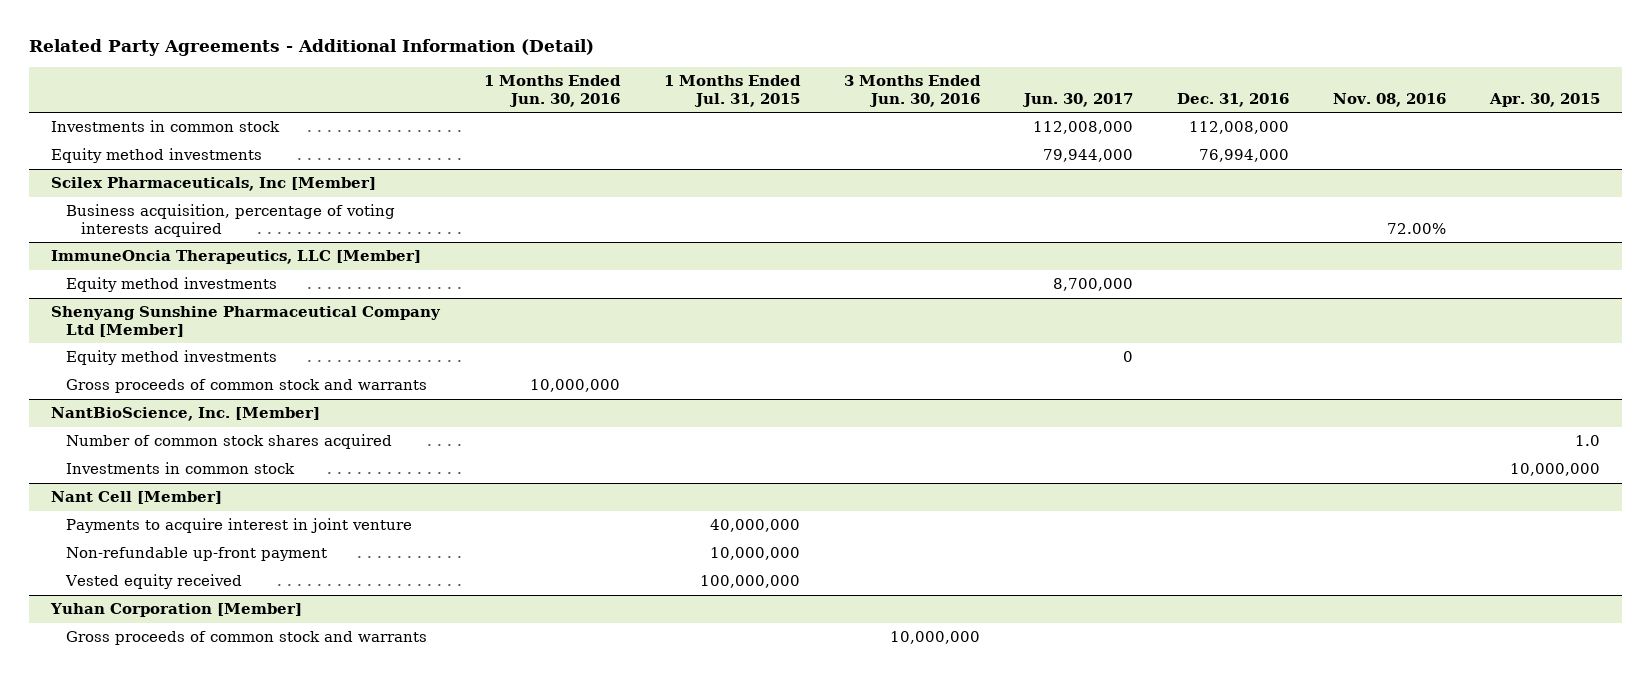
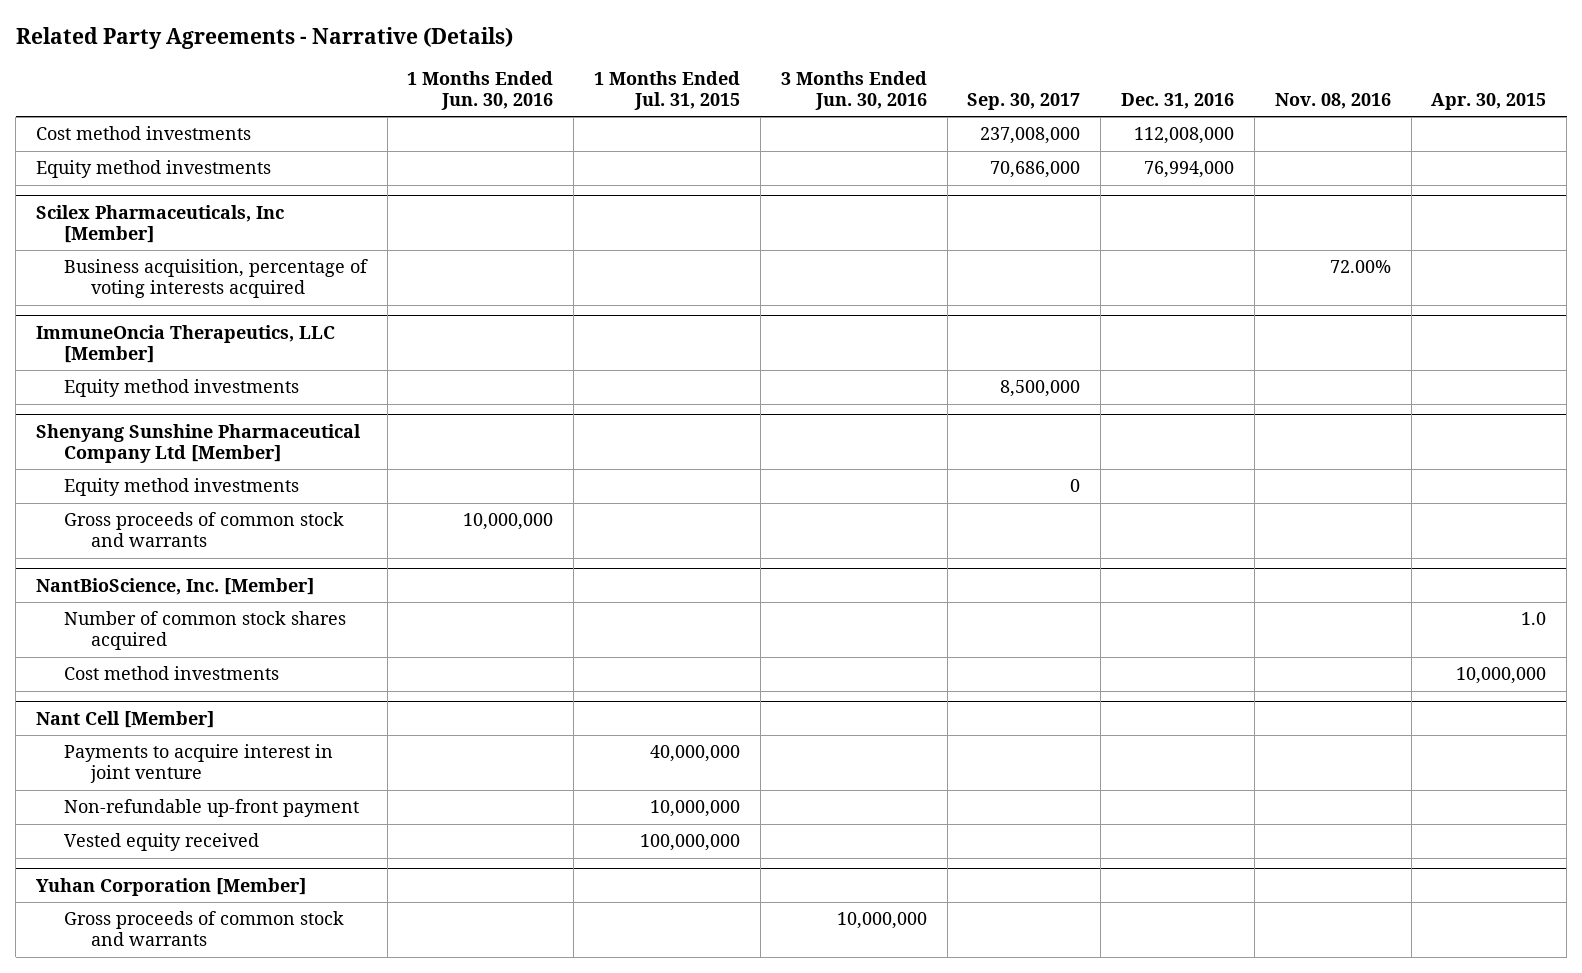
- Related Party Agreements - Additional Information (Detail)
+ Related Party Agreements - Narrative (Details)
- | 1 Months Ended Jun. 30, 2016 | 1 Months Ended Jul. 31, 2015 | 3 Months Ended Jun. 30, 2016 | Jun. 30, 2017 | Dec. 31, 2016 | Nov. 08, 2016 | Apr. 30, 2015
+ | 1 Months Ended Jun. 30, 2016 | 1 Months Ended Jul. 31, 2015 | 3 Months Ended Jun. 30, 2016 | Sep. 30, 2017 | Dec. 31, 2016 | Nov. 08, 2016 | Apr. 30, 2015
- Investments in common stock | | | | 112,008,000 | 112,008,000 | |
+ Cost method investments | | | | 237,008,000 | 112,008,000 | |
@ NantBioScience, Inc. [Member]
- Investments in common stock | | | | | | | 10,000,000
+ Cost method investments | | | | | | | 10,000,000

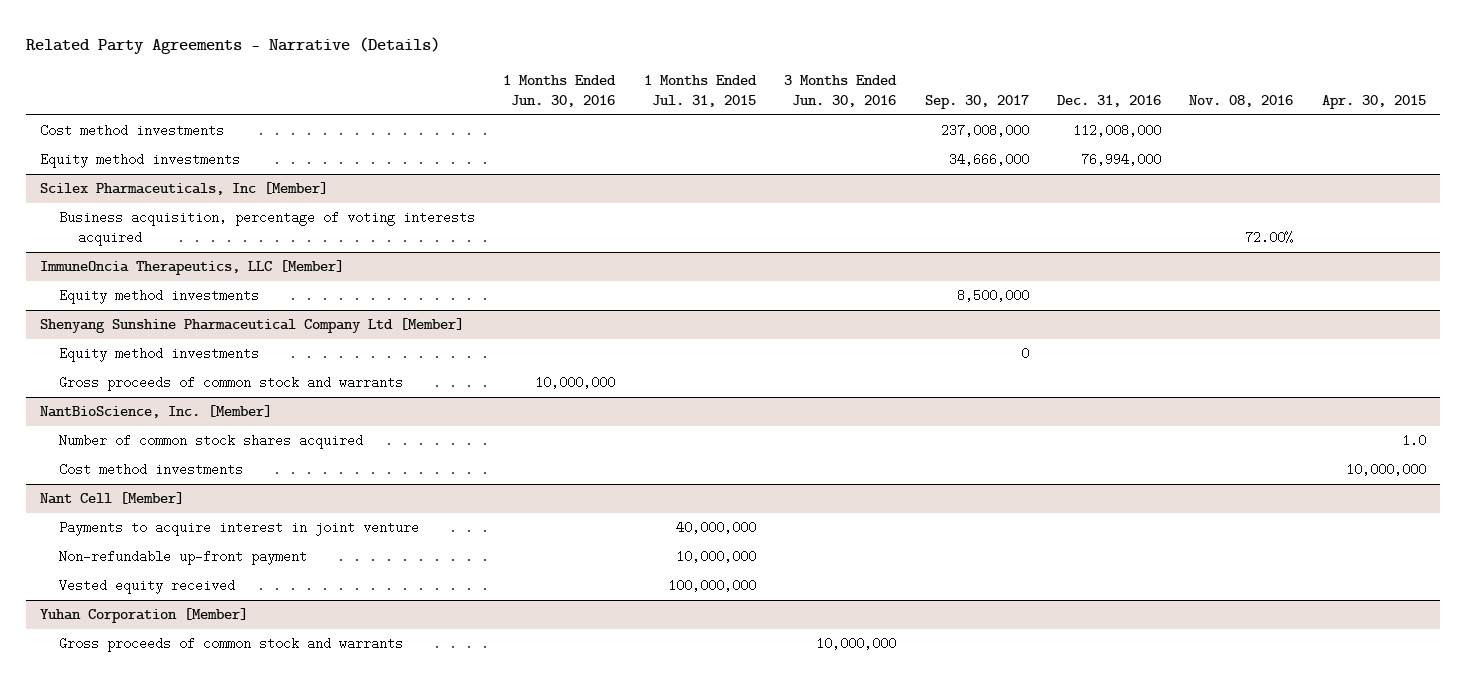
- Equity method investments | | | | 70,686,000 | 76,994,000 | |
+ Equity method investments | | | | 34,666,000 | 76,994,000 | |

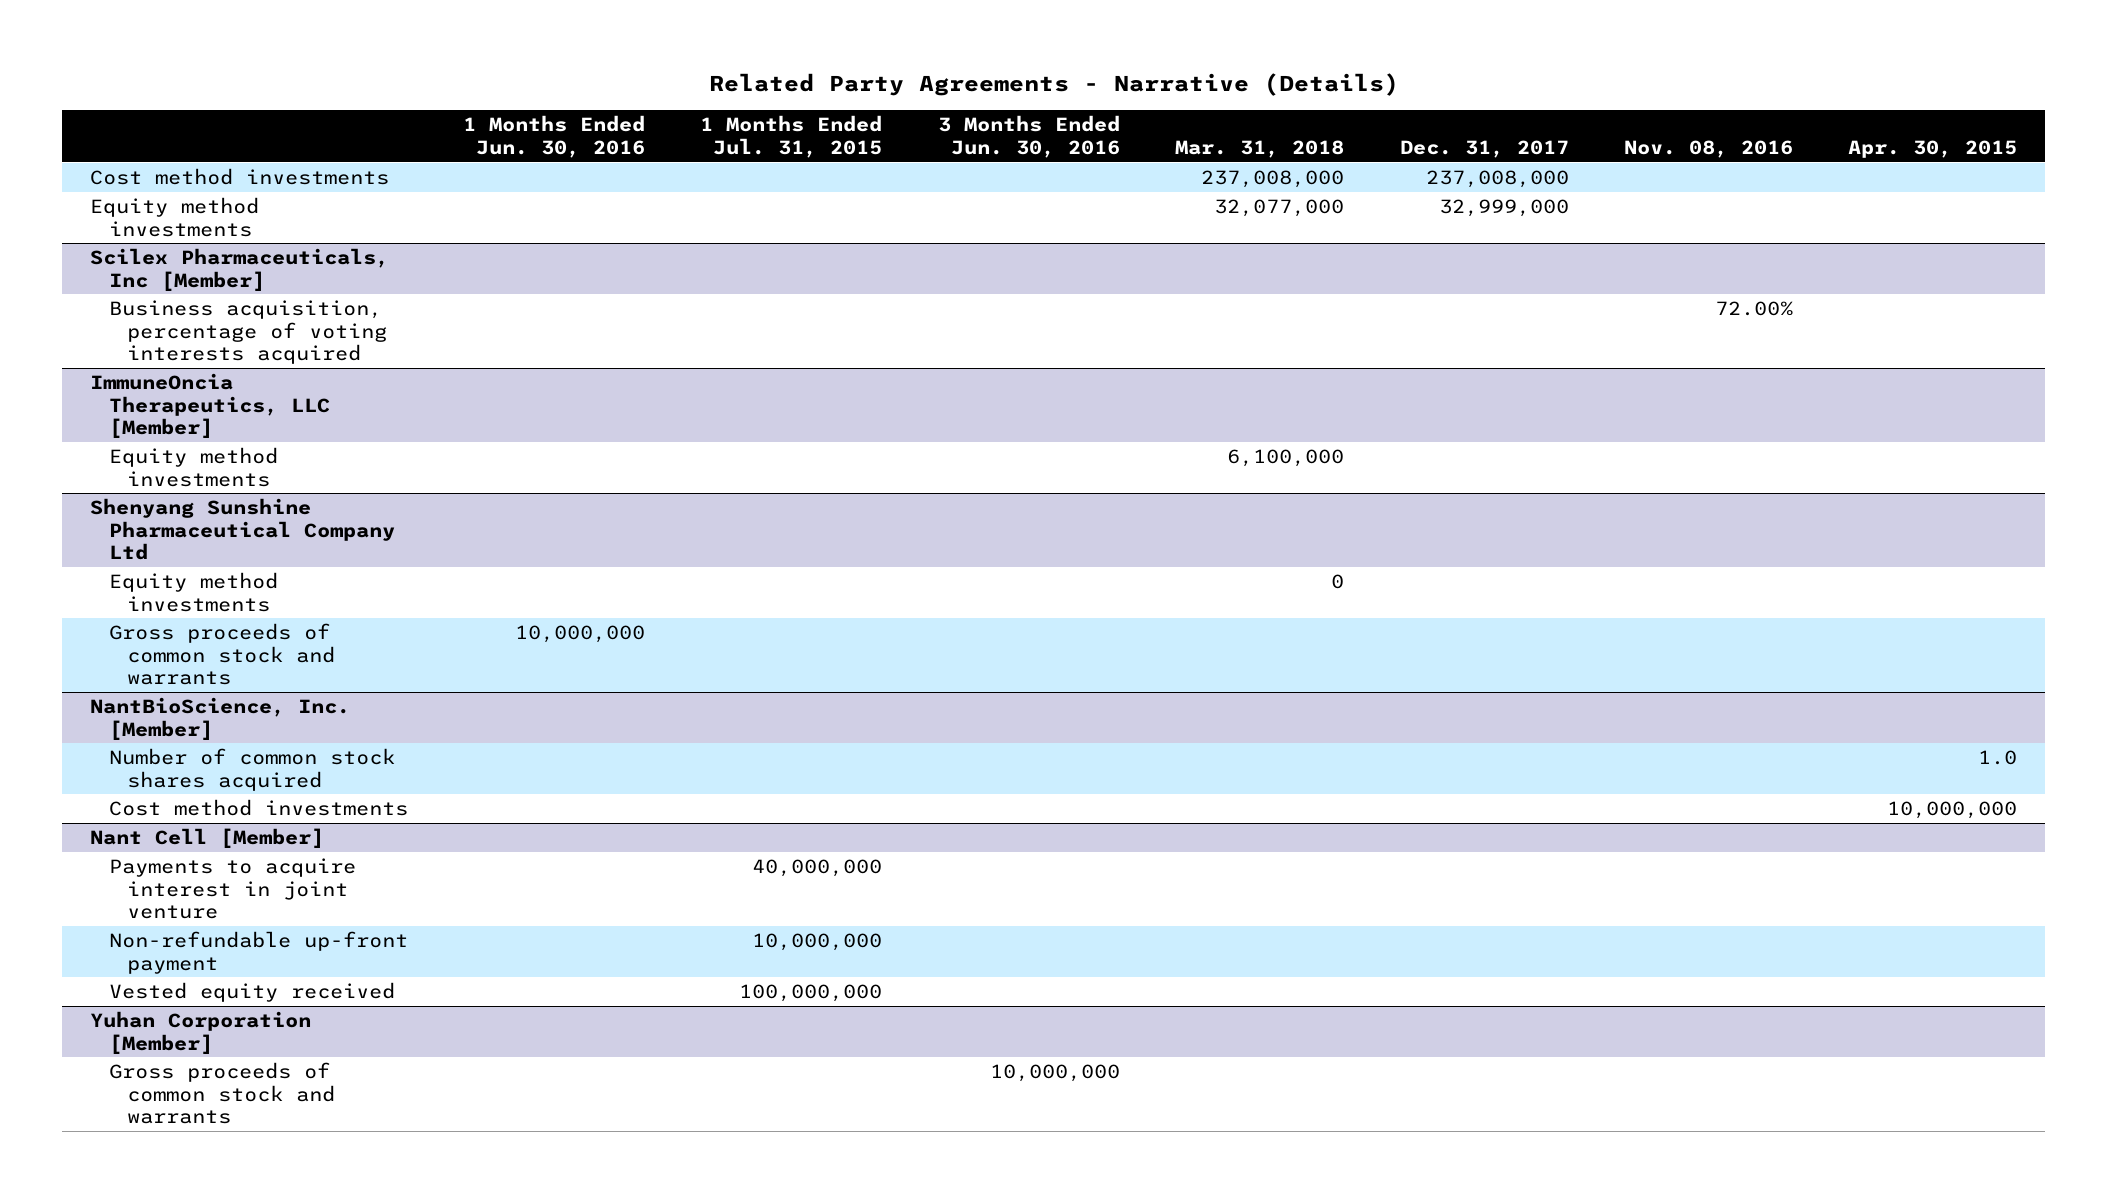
- | 1 Months Ended Jun. 30, 2016 | 1 Months Ended Jul. 31, 2015 | 3 Months Ended Jun. 30, 2016 | Sep. 30, 2017 | Dec. 31, 2016 | Nov. 08, 2016 | Apr. 30, 2015
+ | 1 Months Ended Jun. 30, 2016 | 1 Months Ended Jul. 31, 2015 | 3 Months Ended Jun. 30, 2016 | Mar. 31, 2018 | Dec. 31, 2017 | Nov. 08, 2016 | Apr. 30, 2015
- Shenyang Sunshine Pharmaceutical Company Ltd [Member]
+ Shenyang Sunshine Pharmaceutical Company Ltd

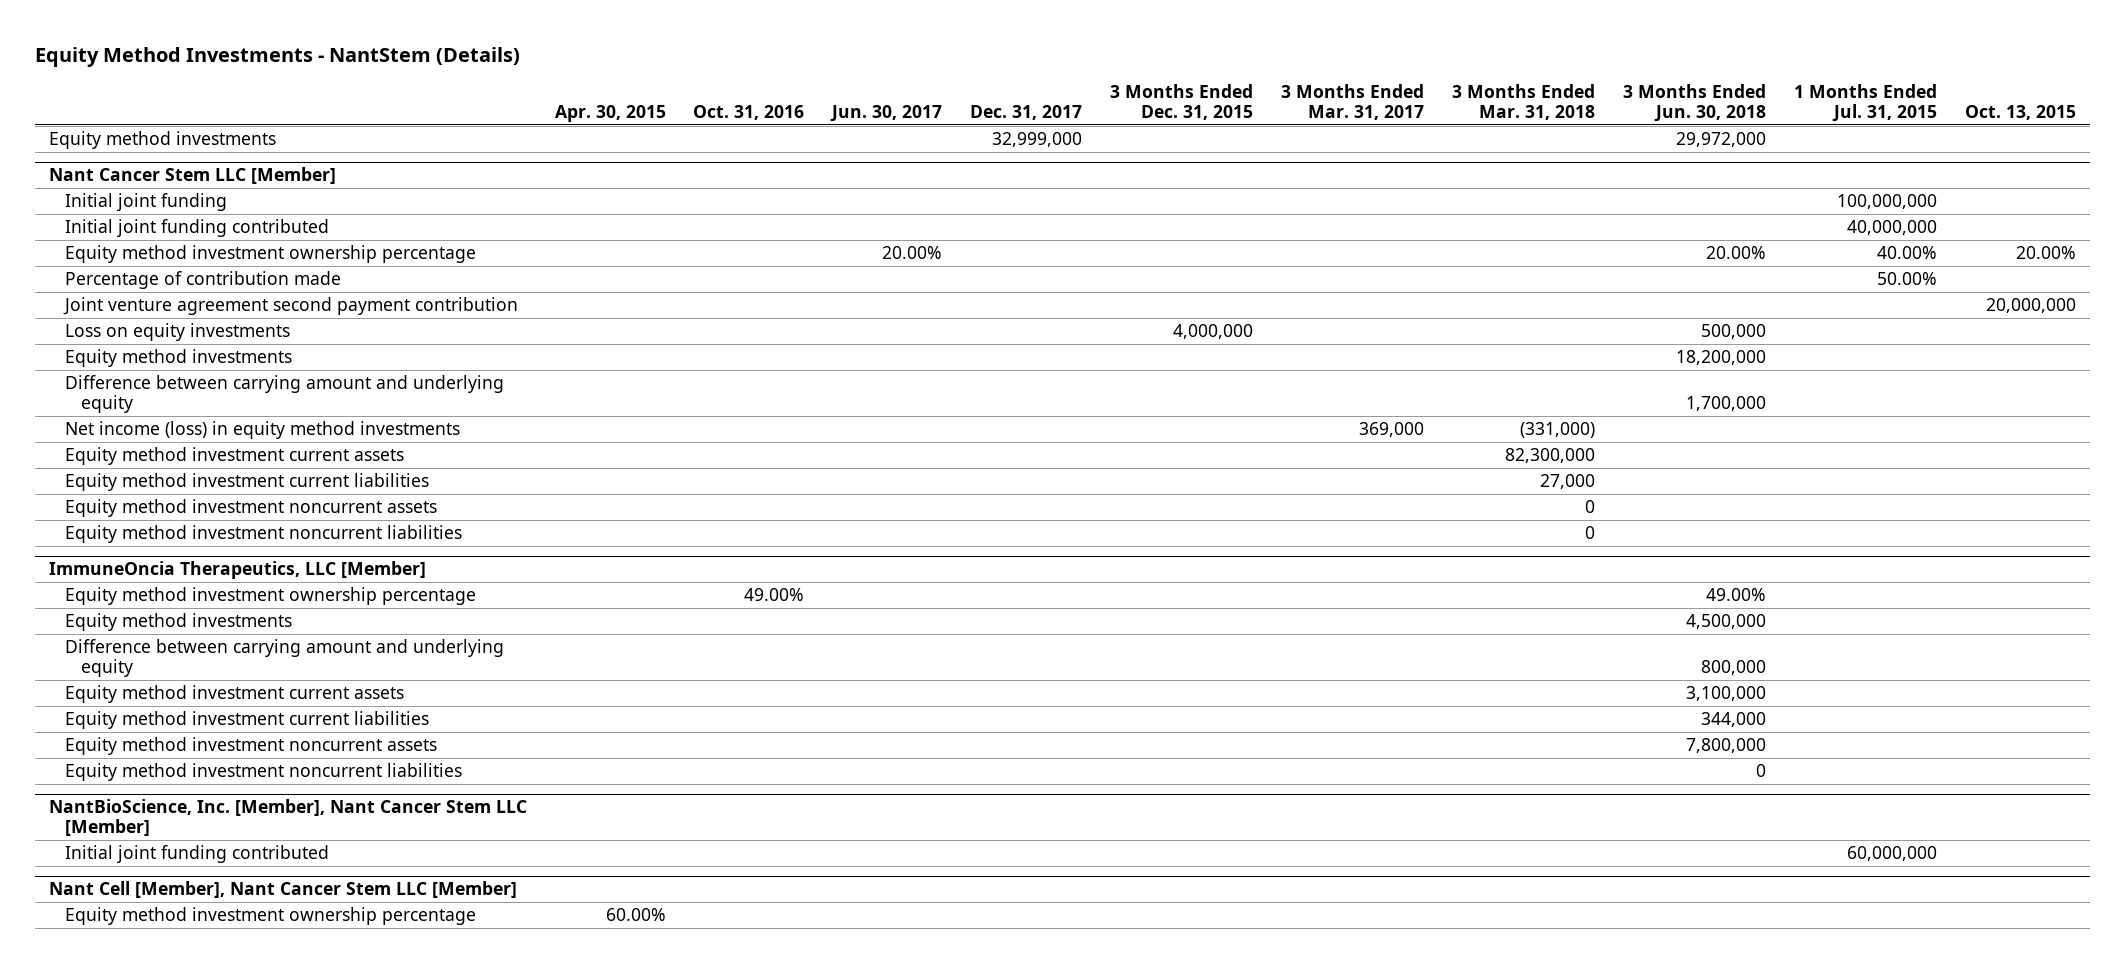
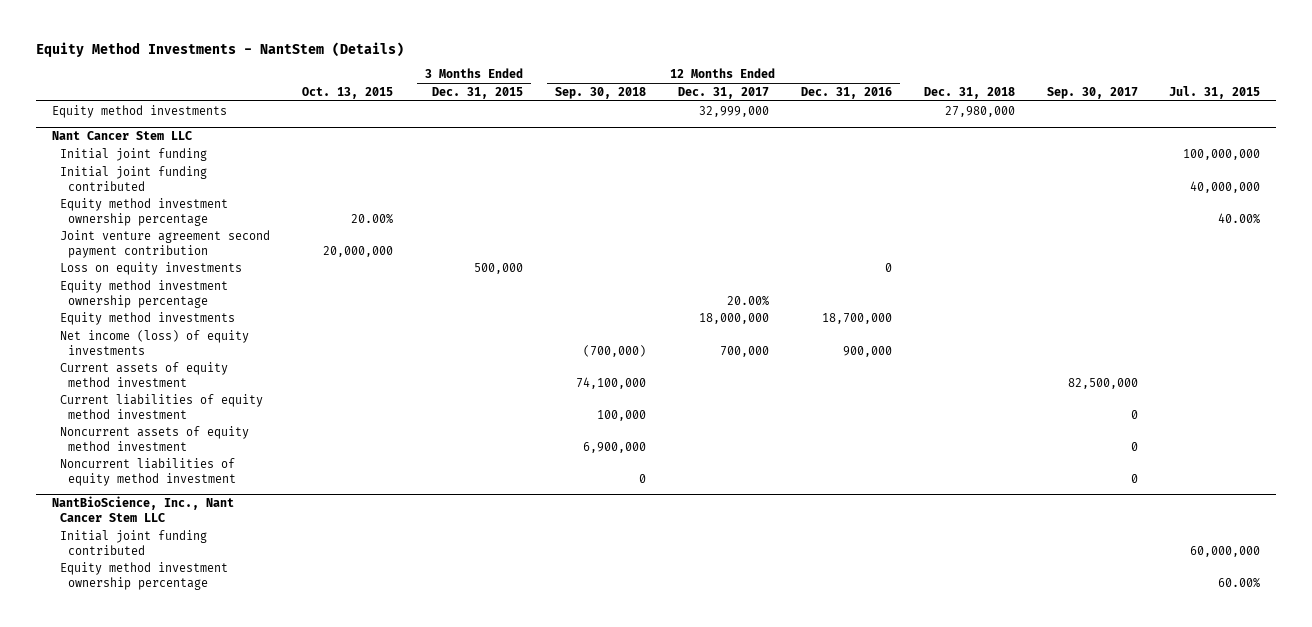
- | Apr. 30, 2015 | Oct. 31, 2016 | Jun. 30, 2017 | Dec. 31, 2017 | 3 Months Ended Dec. 31, 2015 | 3 Months Ended Mar. 31, 2017 | 3 Months Ended Mar. 31, 2018 | 3 Months Ended Jun. 30, 2018 | 1 Months Ended Jul. 31, 2015 | Oct. 13, 2015
+ | Oct. 13, 2015 | 3 Months Ended Dec. 31, 2015 | 12 Months Ended Sep. 30, 2018 | 12 Months Ended Dec. 31, 2017 | 12 Months Ended Dec. 31, 2016 | Dec. 31, 2018 | Sep. 30, 2017 | Jul. 31, 2015
- Nant Cancer Stem LLC [Member]
+ Nant Cancer Stem LLC
- Percentage of contribution made | | | | | | | | | 50.00% |
- Loss on equity investments | | | | | 4,000,000 | | | 500,000 | |
+ Loss on equity investments | | 500,000 | | | 0 | | |
+ Equity method investment ownership percentage | | | | 20.00% | | | |
- Difference between carrying amount and underlying equity | | | | | | | | 1,700,000 | |
- Net income (loss) in equity method investments | | | | | | 369,000 | (331,000) | | |
- Equity method investment current assets | | | | | | | 82,300,000 | | |
- Equity method investment current liabilities | | | | | | | 27,000 | | |
- Equity method investment noncurrent assets | | | | | | | 0 | | |
- Equity method investment noncurrent liabilities | | | | | | | 0 | | |
- ImmuneOncia Therapeutics, LLC [Member]
- Equity method investment ownership percentage | | 49.00% | | | | | | 49.00% | |
- Equity method investments | | | | | | | | 4,500,000 | |
- Difference between carrying amount and underlying equity | | | | | | | | 800,000 | |
- Equity method investment current assets | | | | | | | | 3,100,000 | |
- Equity method investment current liabilities | | | | | | | | 344,000 | |
- Equity method investment noncurrent assets | | | | | | | | 7,800,000 | |
- Equity method investment noncurrent liabilities | | | | | | | | 0 | |
- NantBioScience, Inc. [Member], Nant Cancer Stem LLC [Member]
+ Net income (loss) of equity investments | | | (700,000) | 700,000 | 900,000 | | |
+ Current assets of equity method investment | | | 74,100,000 | | | | 82,500,000 |
+ Current liabilities of equity method investment | | | 100,000 | | | | 0 |
+ Noncurrent assets of equity method investment | | | 6,900,000 | | | | 0 |
+ Noncurrent liabilities of equity method investment | | | 0 | | | | 0 |
+ NantBioScience, Inc., Nant Cancer Stem LLC
- Nant Cell [Member], Nant Cancer Stem LLC [Member]
- Equity method investment ownership percentage | 60.00% | | | | | | | | |
+ Equity method investment ownership percentage | | | | | | | | 60.00%

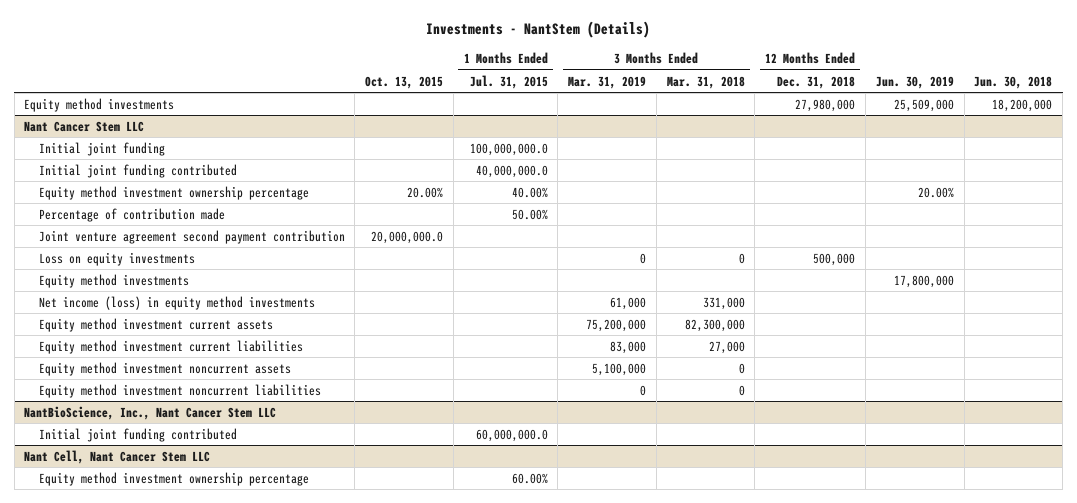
- Equity Method Investments - NantStem (Details)
+ Investments - NantStem (Details)
- | Oct. 13, 2015 | 3 Months Ended Dec. 31, 2015 | 12 Months Ended Sep. 30, 2018 | 12 Months Ended Dec. 31, 2017 | 12 Months Ended Dec. 31, 2016 | Dec. 31, 2018 | Sep. 30, 2017 | Jul. 31, 2015
+ | Oct. 13, 2015 | 1 Months Ended Jul. 31, 2015 | 3 Months Ended Mar. 31, 2019 | 3 Months Ended Mar. 31, 2018 | 12 Months Ended Dec. 31, 2018 | Jun. 30, 2019 | Jun. 30, 2018
@ Nant Cancer Stem LLC
- Joint venture agreement second payment contribution | 20,000,000 | | | | | | |
+ Percentage of contribution made | | 50.00% | | | | |
+ Joint venture agreement second payment contribution | 20,000,000.0 | | | | | |
- Equity method investment ownership percentage | | | | 20.00% | | | |
- Net income (loss) of equity investments | | | (700,000) | 700,000 | 900,000 | | |
- Current assets of equity method investment | | | 74,100,000 | | | | 82,500,000 |
- Current liabilities of equity method investment | | | 100,000 | | | | 0 |
- Noncurrent assets of equity method investment | | | 6,900,000 | | | | 0 |
- Noncurrent liabilities of equity method investment | | | 0 | | | | 0 |
+ Net income (loss) in equity method investments | | | 61,000 | 331,000 | | |
+ Equity method investment current assets | | | 75,200,000 | 82,300,000 | | |
+ Equity method investment current liabilities | | | 83,000 | 27,000 | | |
+ Equity method investment noncurrent assets | | | 5,100,000 | 0 | | |
+ Equity method investment noncurrent liabilities | | | 0 | 0 | | |
@ NantBioScience, Inc., Nant Cancer Stem LLC
- Equity method investment ownership percentage | | | | | | | | 60.00%
+ Nant Cell, Nant Cancer Stem LLC
+ Equity method investment ownership percentage | | 60.00% | | | | |

